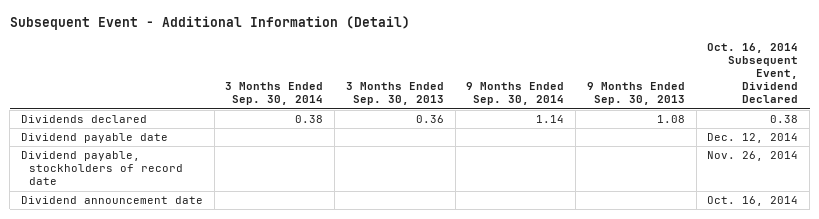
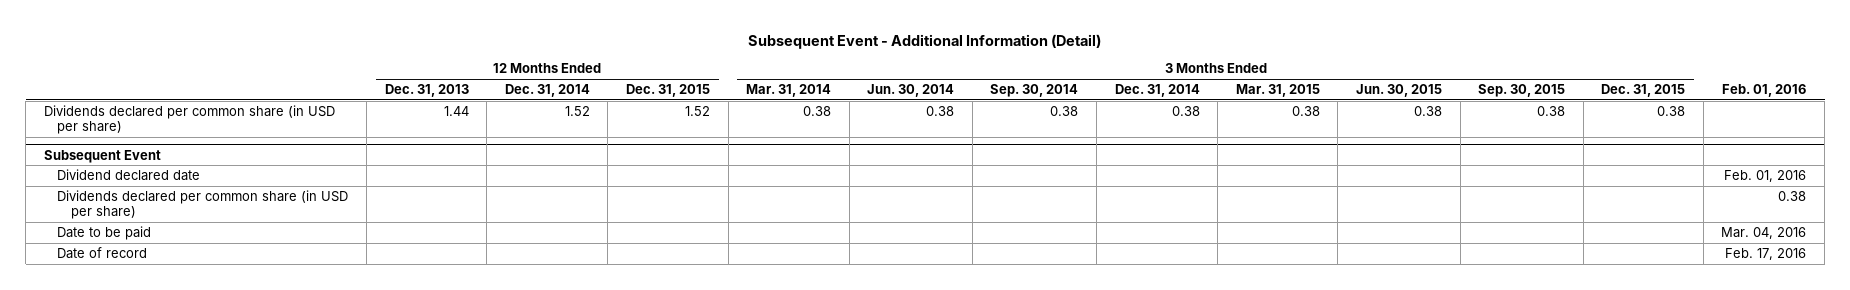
- | 3 Months Ended Sep. 30, 2014 | 3 Months Ended Sep. 30, 2013 | 9 Months Ended Sep. 30, 2014 | 9 Months Ended Sep. 30, 2013 | Oct. 16, 2014 Subsequent Event, Dividend Declared
+ | 12 Months Ended Dec. 31, 2013 | 12 Months Ended Dec. 31, 2014 | 12 Months Ended Dec. 31, 2015 | 3 Months Ended Mar. 31, 2014 | 3 Months Ended Jun. 30, 2014 | 3 Months Ended Sep. 30, 2014 | 3 Months Ended Dec. 31, 2014 | 3 Months Ended Mar. 31, 2015 | 3 Months Ended Jun. 30, 2015 | 3 Months Ended Sep. 30, 2015 | 3 Months Ended Dec. 31, 2015 | Feb. 01, 2016
- Dividends declared | 0.38 | 0.36 | 1.14 | 1.08 | 0.38
- Dividend payable date | | | | | Dec. 12, 2014
- Dividend payable, stockholders of record date | | | | | Nov. 26, 2014
- Dividend announcement date | | | | | Oct. 16, 2014
+ Dividends declared per common share (in USD per share) | 1.44 | 1.52 | 1.52 | 0.38 | 0.38 | 0.38 | 0.38 | 0.38 | 0.38 | 0.38 | 0.38 |
+ Subsequent Event
+ Dividend declared date | | | | | | | | | | | | Feb. 01, 2016
+ Dividends declared per common share (in USD per share) | | | | | | | | | | | | 0.38
+ Date to be paid | | | | | | | | | | | | Mar. 04, 2016
+ Date of record | | | | | | | | | | | | Feb. 17, 2016

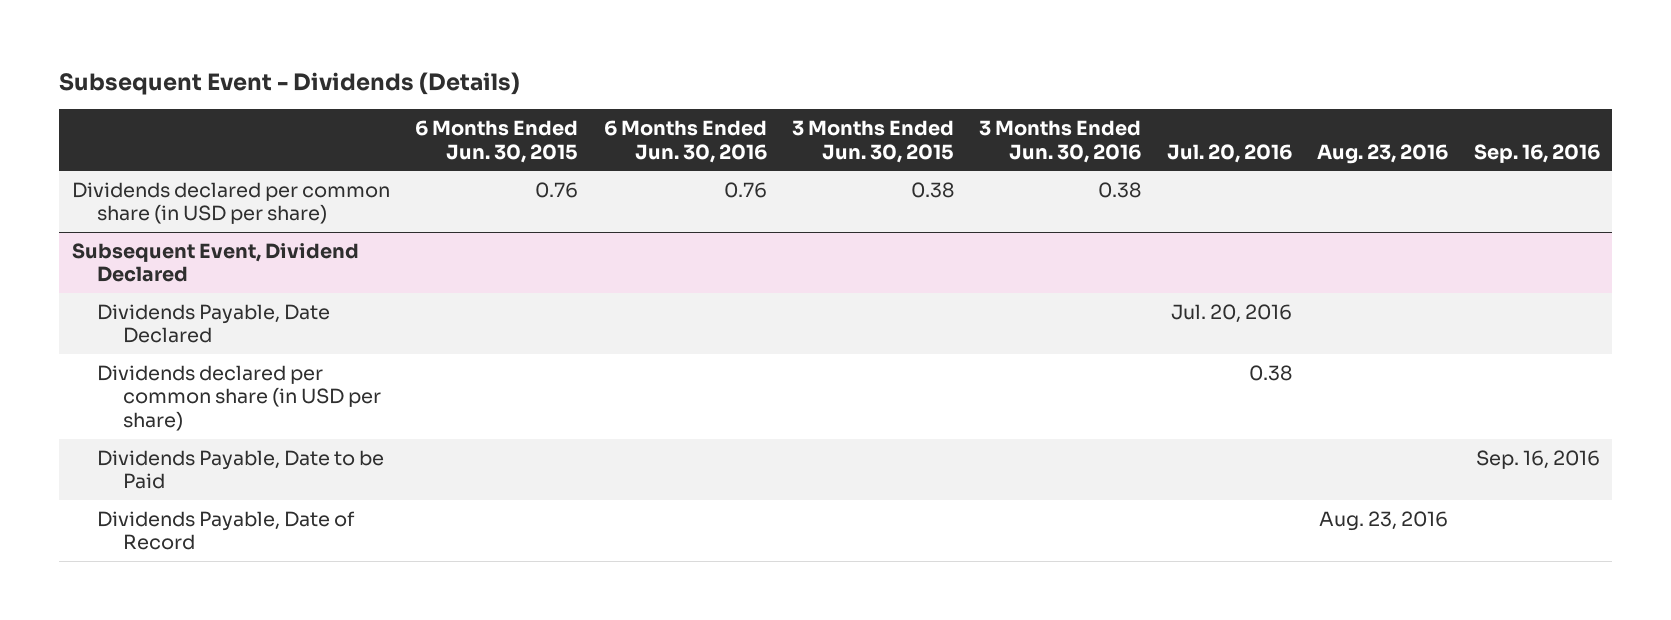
- Subsequent Event - Additional Information (Detail)
+ Subsequent Event - Dividends (Details)
- | 12 Months Ended Dec. 31, 2013 | 12 Months Ended Dec. 31, 2014 | 12 Months Ended Dec. 31, 2015 | 3 Months Ended Mar. 31, 2014 | 3 Months Ended Jun. 30, 2014 | 3 Months Ended Sep. 30, 2014 | 3 Months Ended Dec. 31, 2014 | 3 Months Ended Mar. 31, 2015 | 3 Months Ended Jun. 30, 2015 | 3 Months Ended Sep. 30, 2015 | 3 Months Ended Dec. 31, 2015 | Feb. 01, 2016
+ | 6 Months Ended Jun. 30, 2015 | 6 Months Ended Jun. 30, 2016 | 3 Months Ended Jun. 30, 2015 | 3 Months Ended Jun. 30, 2016 | Jul. 20, 2016 | Aug. 23, 2016 | Sep. 16, 2016
- Subsequent Event
- Dividend declared date | | | | | | | | | | | | Feb. 01, 2016
+ Subsequent Event, Dividend Declared
+ Dividends Payable, Date Declared | | | | | Jul. 20, 2016 | |
- Date to be paid | | | | | | | | | | | | Mar. 04, 2016
- Date of record | | | | | | | | | | | | Feb. 17, 2016
+ Dividends Payable, Date to be Paid | | | | | | | Sep. 16, 2016
+ Dividends Payable, Date of Record | | | | | | Aug. 23, 2016 |

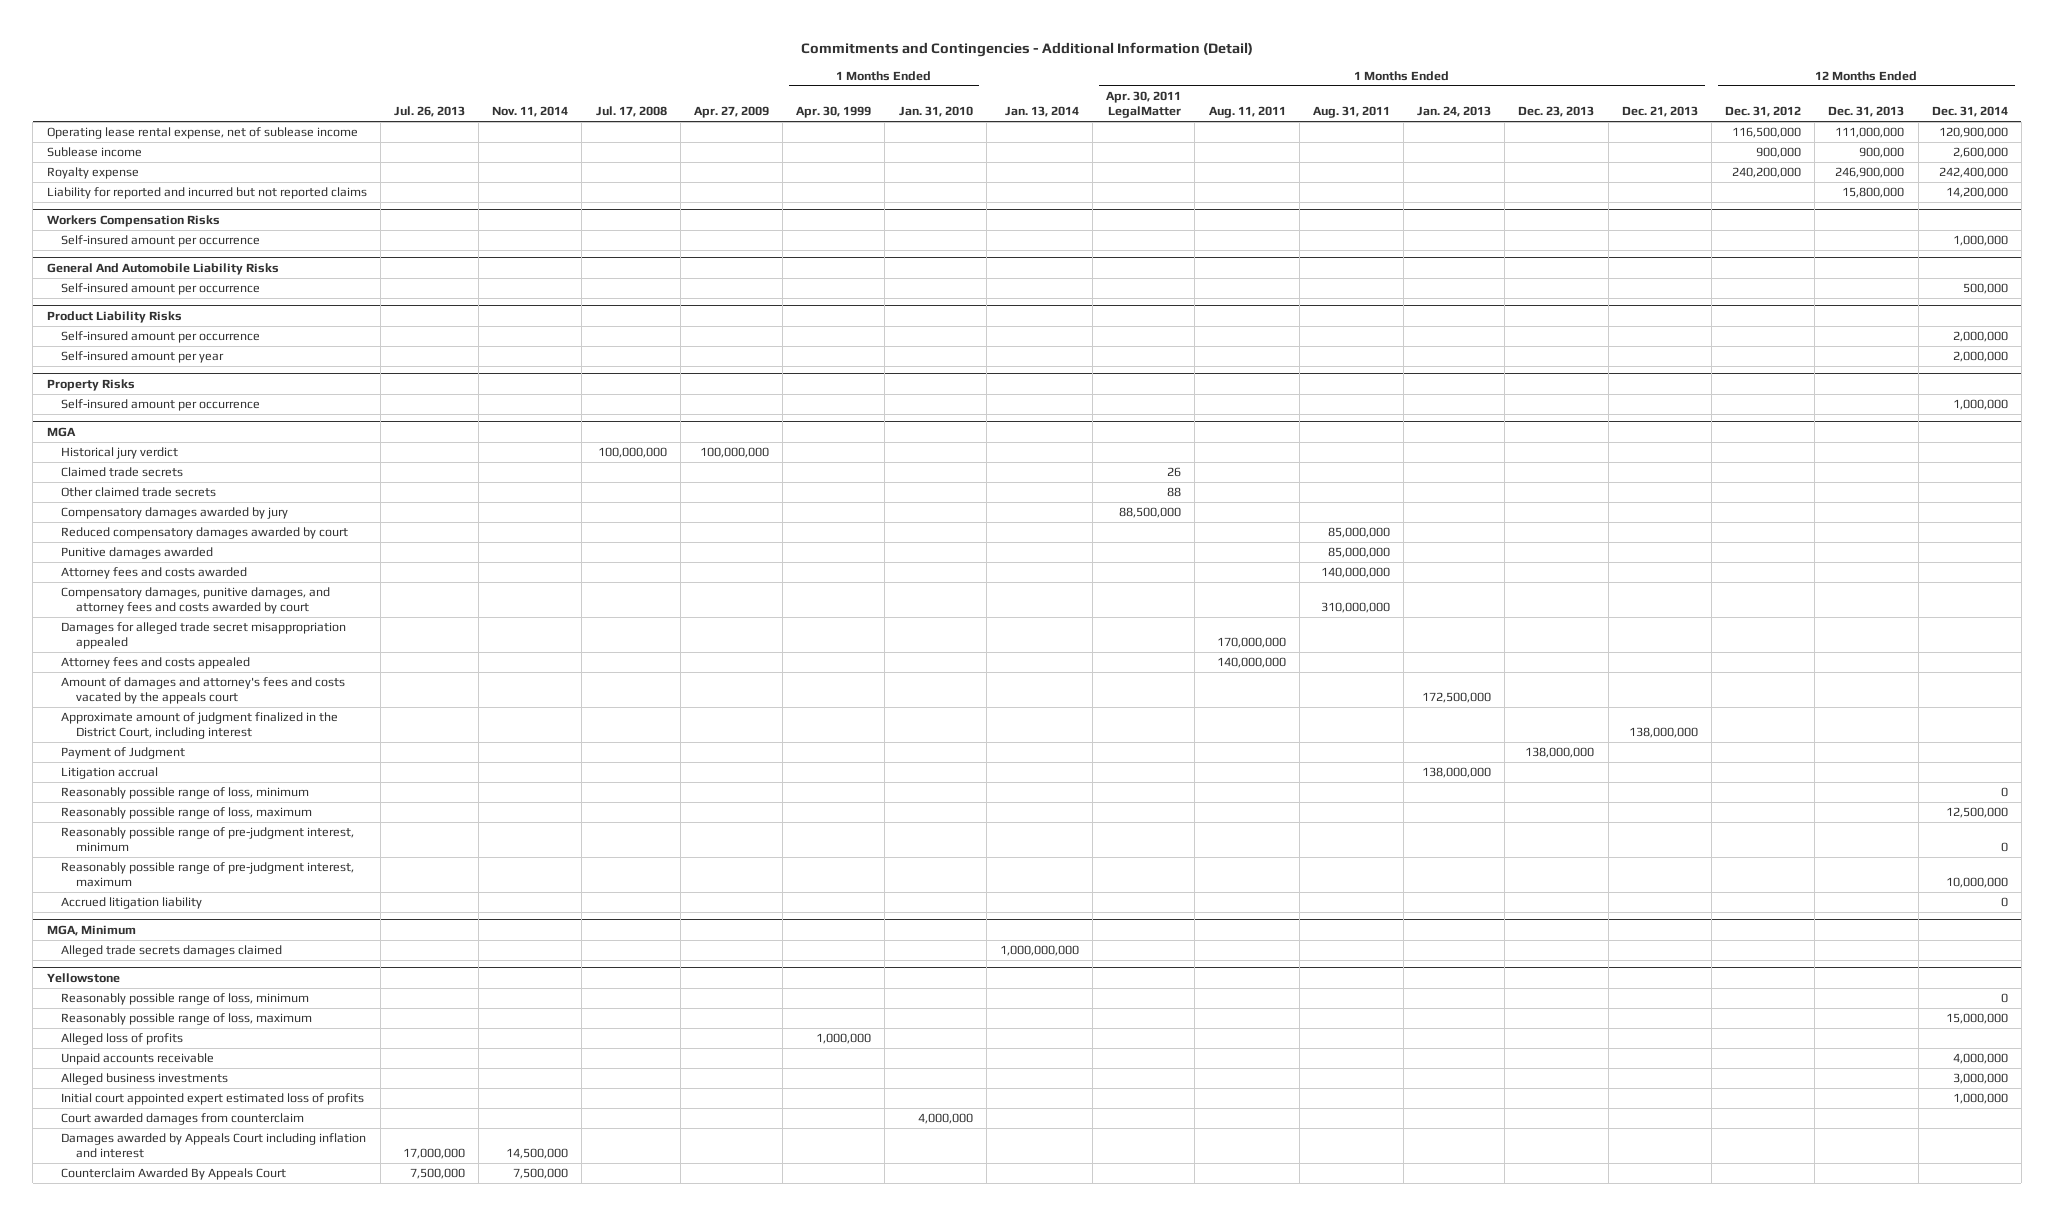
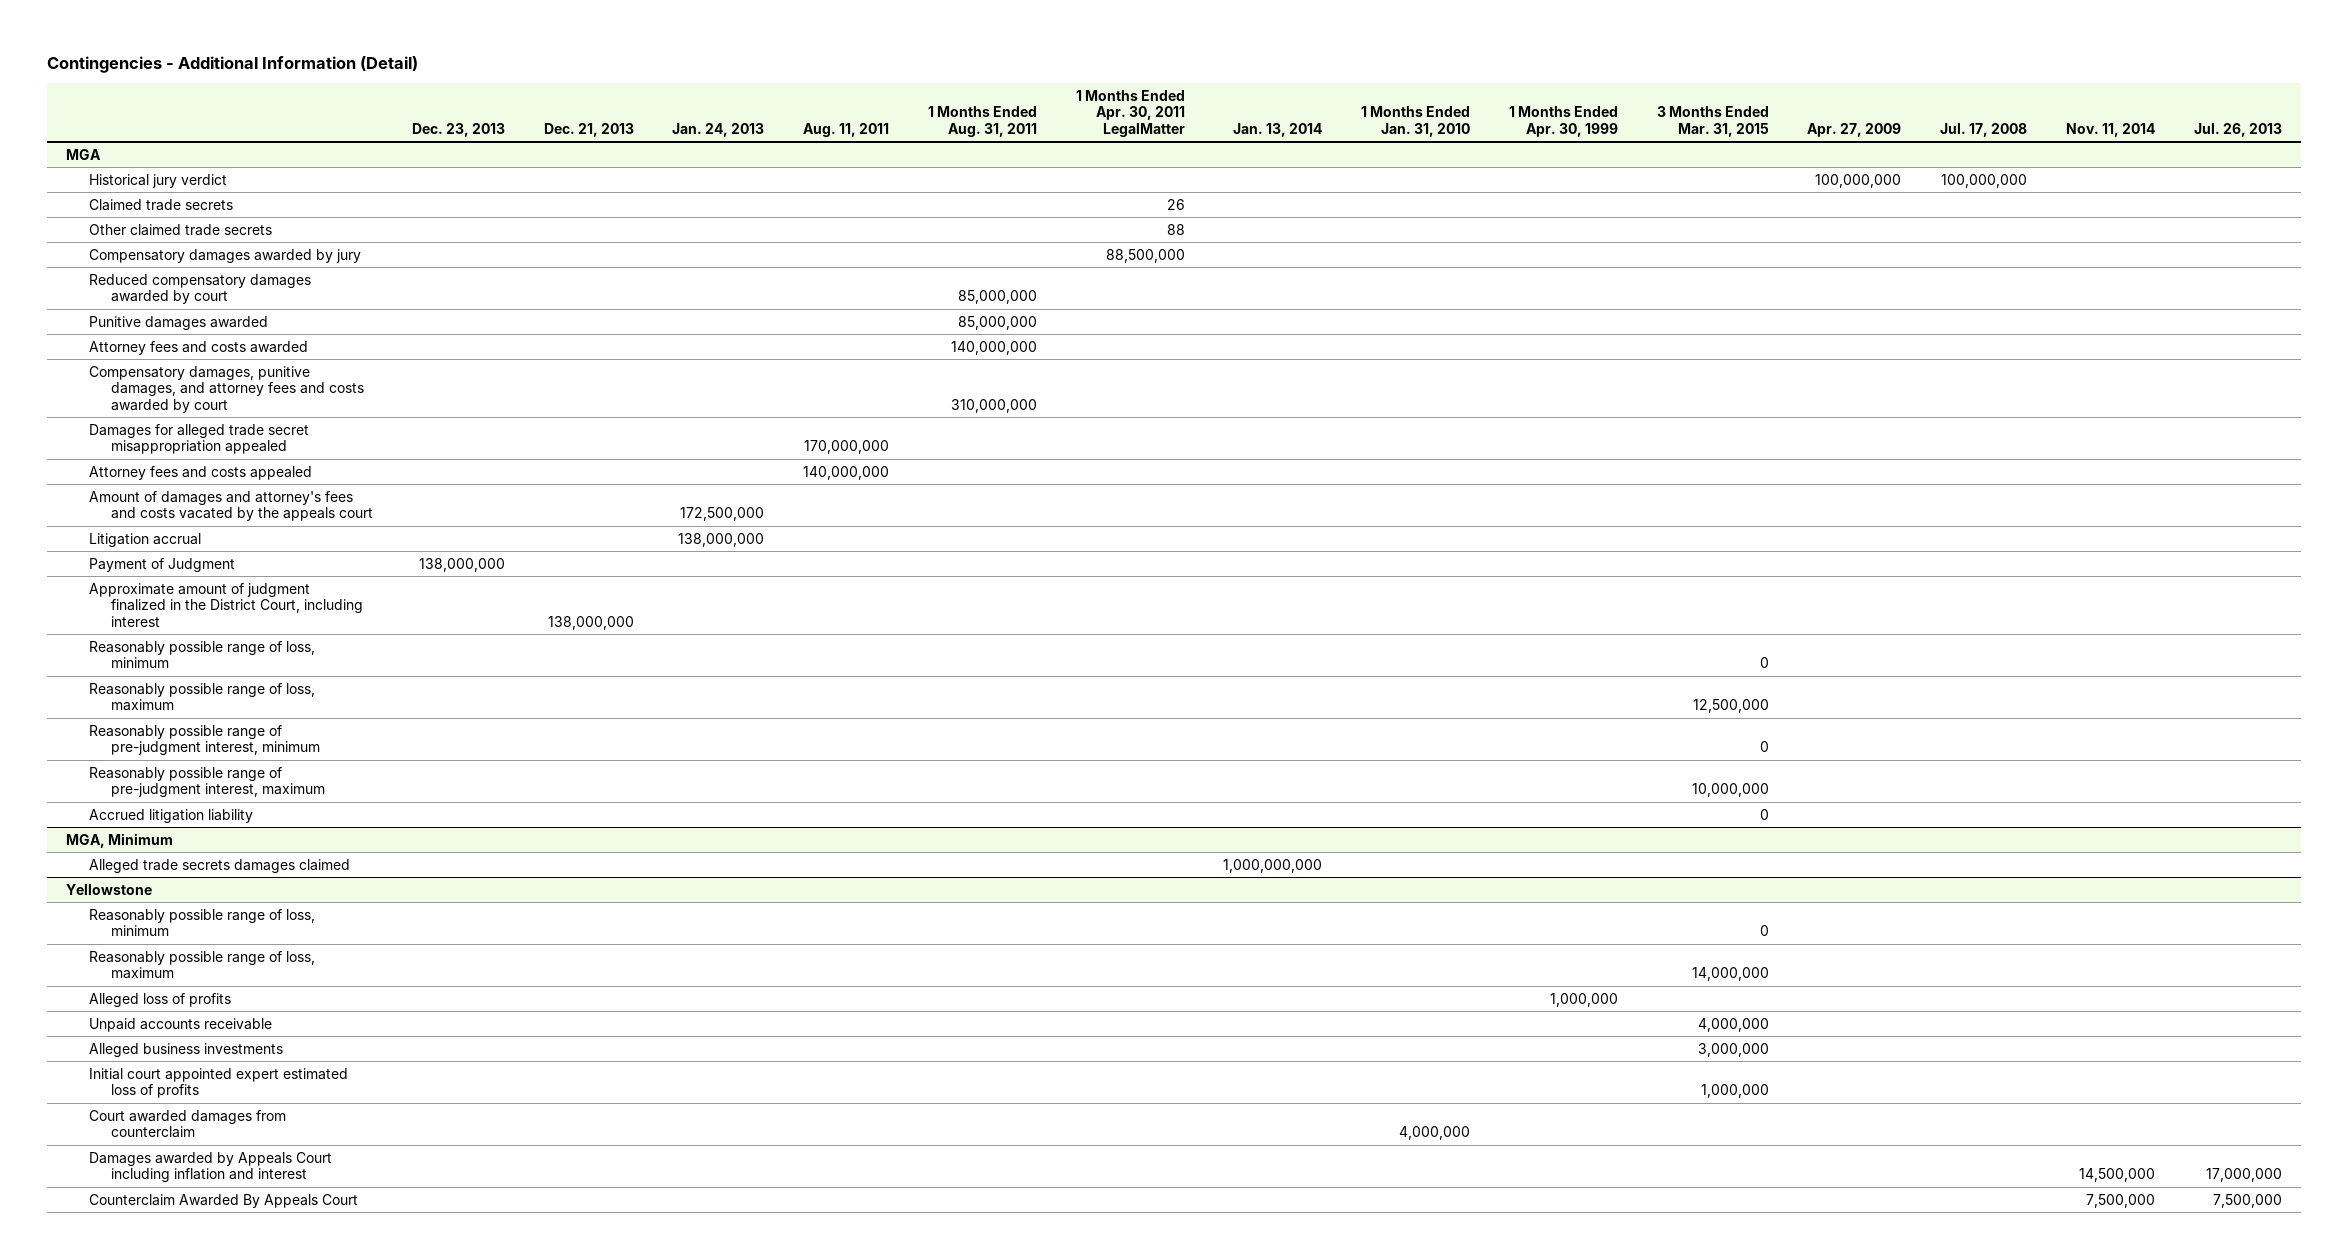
- Commitments and Contingencies - Additional Information (Detail)
+ Contingencies - Additional Information (Detail)
- | Jul. 26, 2013 | Nov. 11, 2014 | Jul. 17, 2008 | Apr. 27, 2009 | 1 Months Ended Apr. 30, 1999 | 1 Months Ended Jan. 31, 2010 | Jan. 13, 2014 | 1 Months Ended Apr. 30, 2011 LegalMatter | 1 Months Ended Aug. 11, 2011 | 1 Months Ended Aug. 31, 2011 | 1 Months Ended Jan. 24, 2013 | 1 Months Ended Dec. 23, 2013 | 1 Months Ended Dec. 21, 2013 | 12 Months Ended Dec. 31, 2012 | 12 Months Ended Dec. 31, 2013 | 12 Months Ended Dec. 31, 2014
+ | Dec. 23, 2013 | Dec. 21, 2013 | Jan. 24, 2013 | Aug. 11, 2011 | 1 Months Ended Aug. 31, 2011 | 1 Months Ended Apr. 30, 2011 LegalMatter | Jan. 13, 2014 | 1 Months Ended Jan. 31, 2010 | 1 Months Ended Apr. 30, 1999 | 3 Months Ended Mar. 31, 2015 | Apr. 27, 2009 | Jul. 17, 2008 | Nov. 11, 2014 | Jul. 26, 2013
- Operating lease rental expense, net of sublease income | | | | | | | | | | | | | | 116,500,000 | 111,000,000 | 120,900,000
- Sublease income | | | | | | | | | | | | | | 900,000 | 900,000 | 2,600,000
- Royalty expense | | | | | | | | | | | | | | 240,200,000 | 246,900,000 | 242,400,000
- Liability for reported and incurred but not reported claims | | | | | | | | | | | | | | | 15,800,000 | 14,200,000
- Workers Compensation Risks
- Self-insured amount per occurrence | | | | | | | | | | | | | | | | 1,000,000
- General And Automobile Liability Risks
- Self-insured amount per occurrence | | | | | | | | | | | | | | | | 500,000
- Product Liability Risks
- Self-insured amount per occurrence | | | | | | | | | | | | | | | | 2,000,000
- Self-insured amount per year | | | | | | | | | | | | | | | | 2,000,000
- Property Risks
- Self-insured amount per occurrence | | | | | | | | | | | | | | | | 1,000,000
@ MGA
moved down: Payment of Judgment | 138,000,000 | | | | | | | | | | | | |
moved down: Approximate amount of judgment finalized in the District Court, including interest | | 138,000,000 | | | | | | | | | | | |

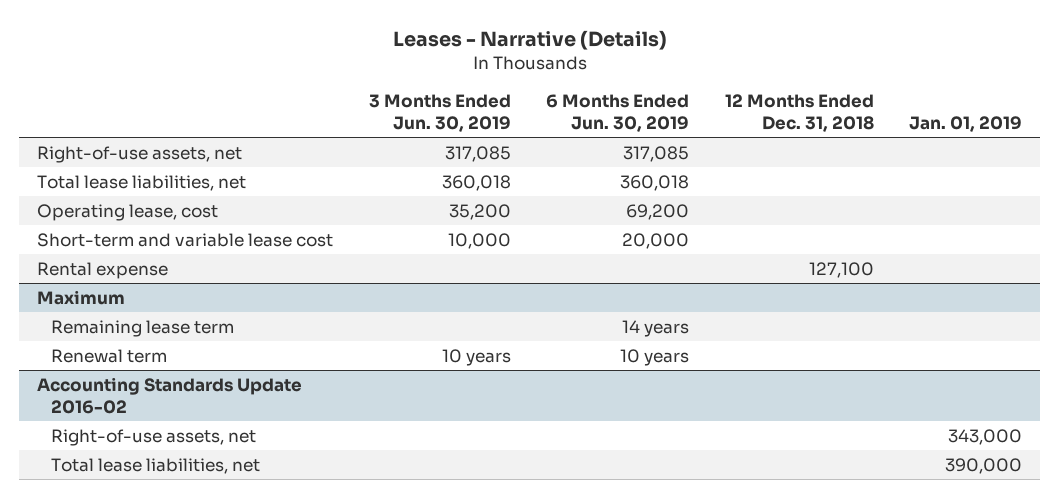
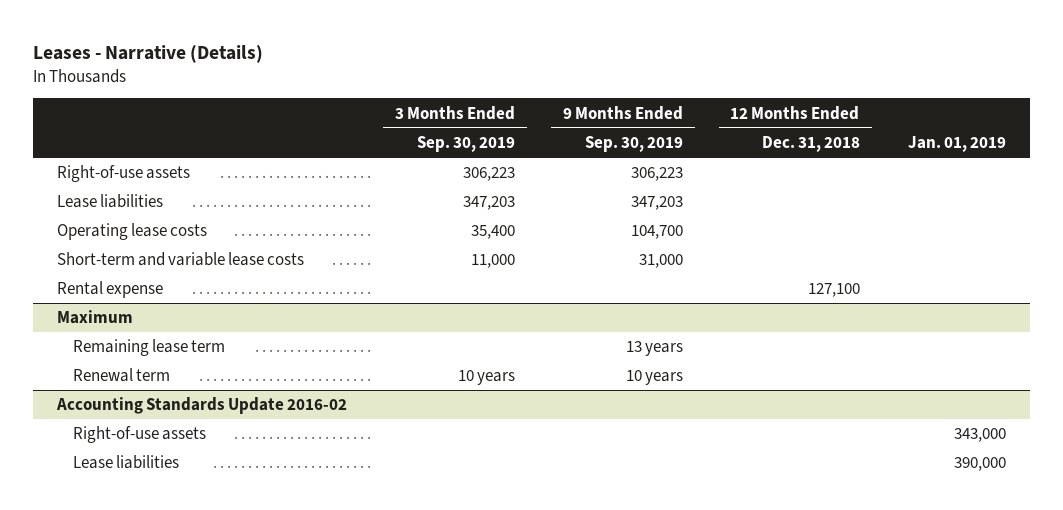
- | 3 Months Ended Jun. 30, 2019 | 6 Months Ended Jun. 30, 2019 | 12 Months Ended Dec. 31, 2018 | Jan. 01, 2019
+ | 3 Months Ended Sep. 30, 2019 | 9 Months Ended Sep. 30, 2019 | 12 Months Ended Dec. 31, 2018 | Jan. 01, 2019
- Right-of-use assets, net | 317,085 | 317,085 | |
- Total lease liabilities, net | 360,018 | 360,018 | |
- Operating lease, cost | 35,200 | 69,200 | |
- Short-term and variable lease cost | 10,000 | 20,000 | |
+ Right-of-use assets | 306,223 | 306,223 | |
+ Lease liabilities | 347,203 | 347,203 | |
+ Operating lease costs | 35,400 | 104,700 | |
+ Short-term and variable lease costs | 11,000 | 31,000 | |
@ Accounting Standards Update 2016-02
- Right-of-use assets, net | | | | 343,000
- Total lease liabilities, net | | | | 390,000
+ Right-of-use assets | | | | 343,000
+ Lease liabilities | | | | 390,000

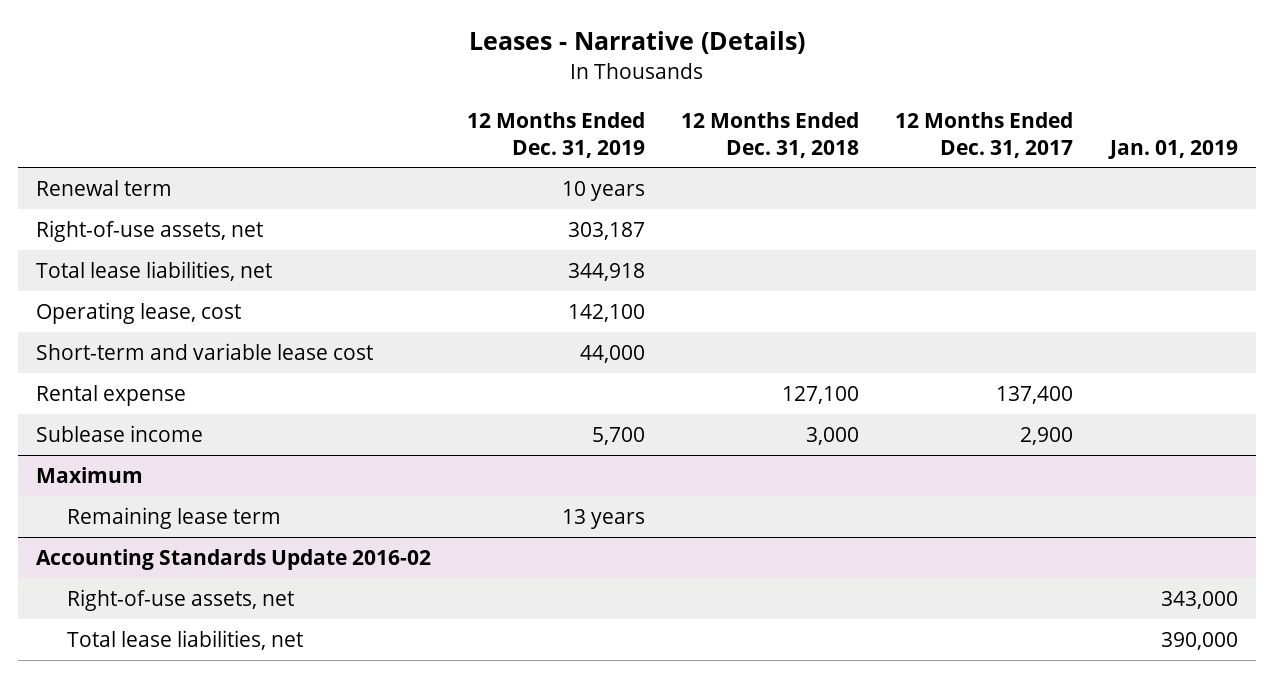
- | 3 Months Ended Sep. 30, 2019 | 9 Months Ended Sep. 30, 2019 | 12 Months Ended Dec. 31, 2018 | Jan. 01, 2019
+ | 12 Months Ended Dec. 31, 2019 | 12 Months Ended Dec. 31, 2018 | 12 Months Ended Dec. 31, 2017 | Jan. 01, 2019
- Right-of-use assets | 306,223 | 306,223 | |
- Lease liabilities | 347,203 | 347,203 | |
- Operating lease costs | 35,400 | 104,700 | |
- Short-term and variable lease costs | 11,000 | 31,000 | |
+ Renewal term | 10 years | | |
+ Right-of-use assets, net | 303,187 | | |
+ Total lease liabilities, net | 344,918 | | |
+ Operating lease, cost | 142,100 | | |
+ Short-term and variable lease cost | 44,000 | | |
+ Sublease income | 5,700 | 3,000 | 2,900 |
@ Maximum
- Renewal term | 10 years | 10 years | |
@ Accounting Standards Update 2016-02
- Right-of-use assets | | | | 343,000
- Lease liabilities | | | | 390,000
+ Right-of-use assets, net | | | | 343,000
+ Total lease liabilities, net | | | | 390,000

